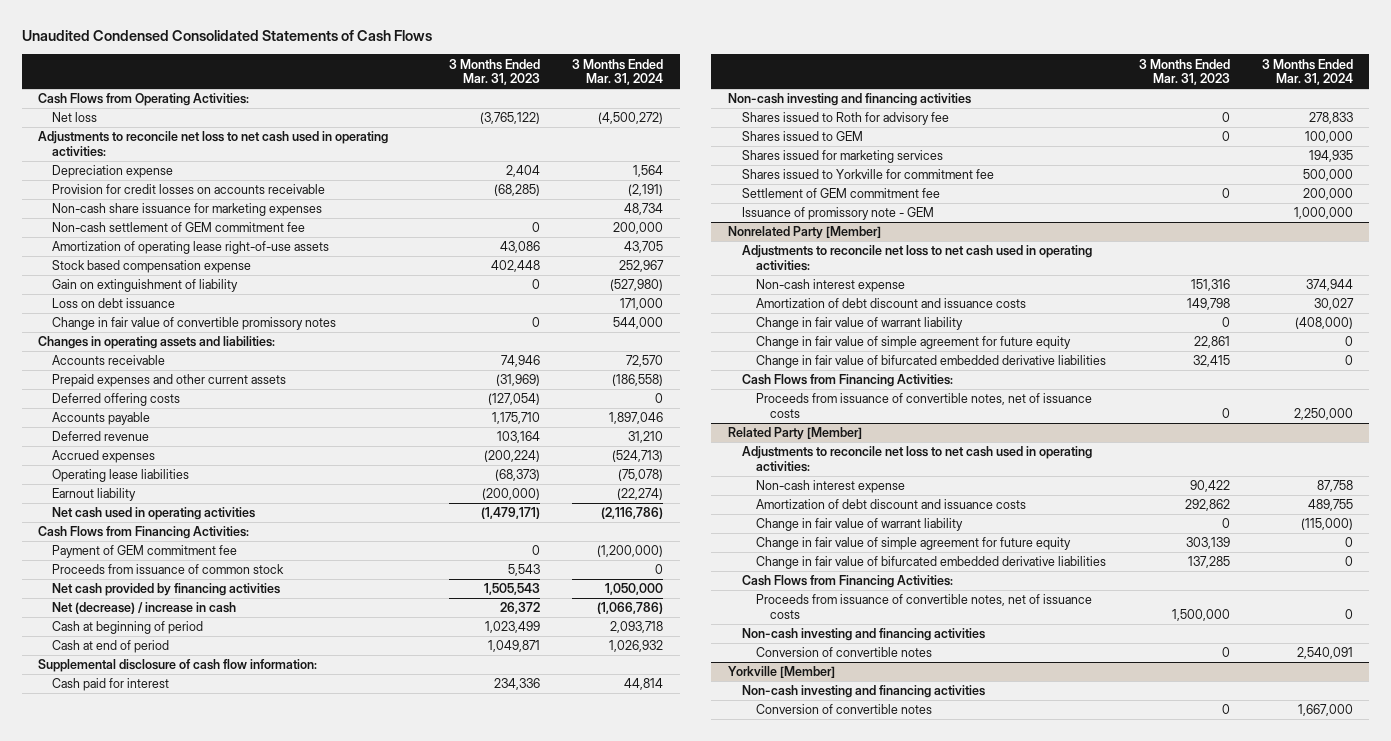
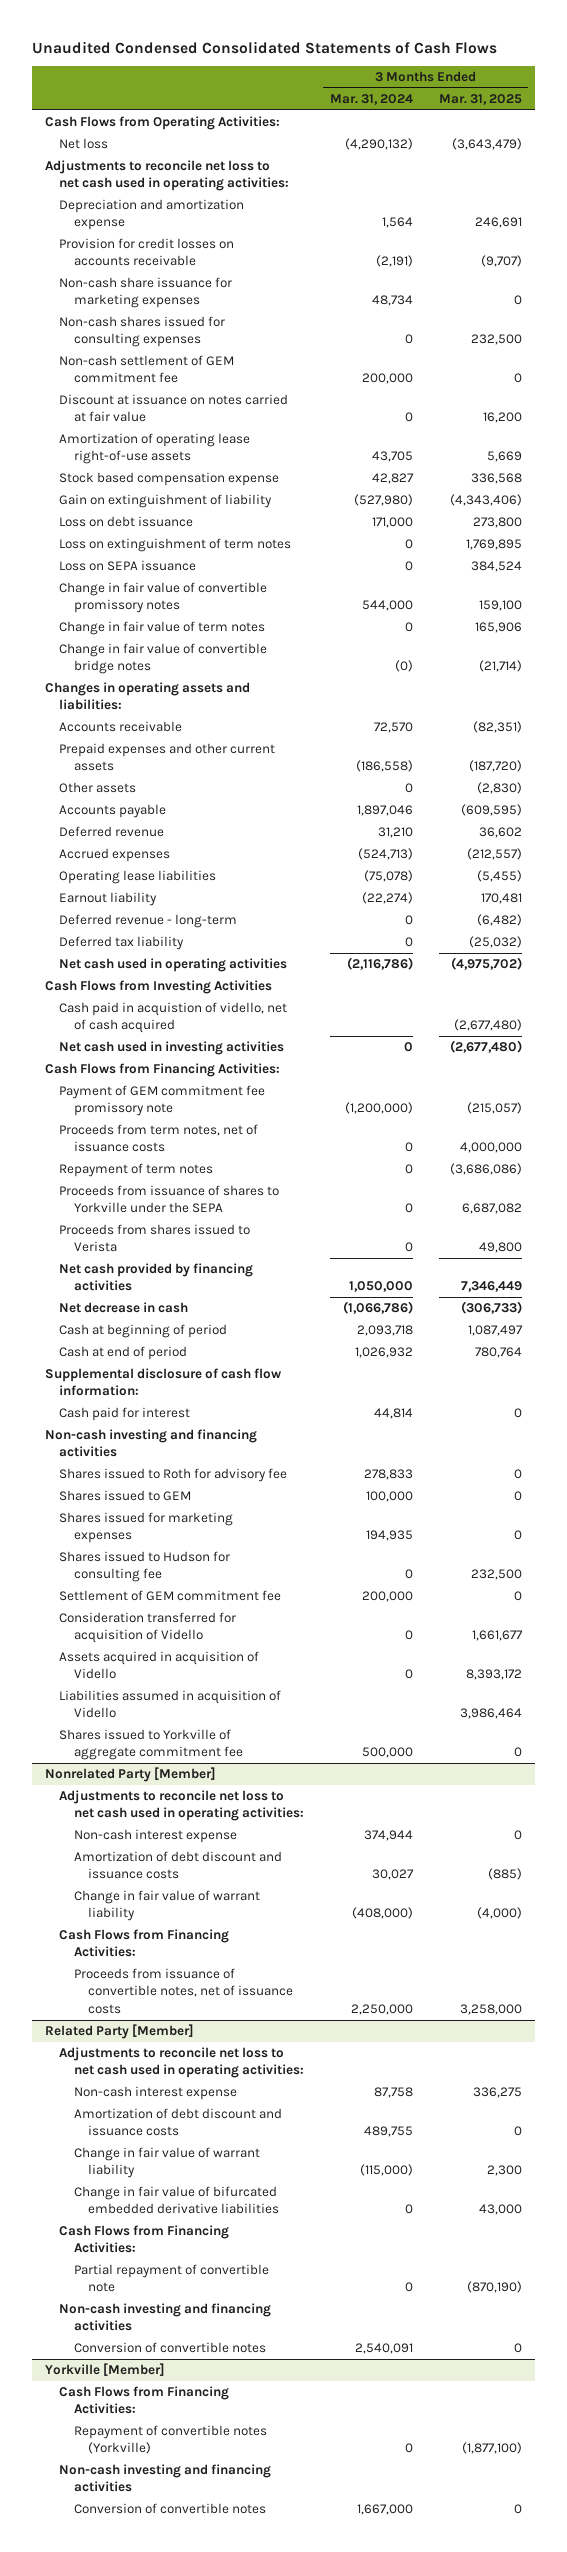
- | 3 Months Ended Mar. 31, 2023 | 3 Months Ended Mar. 31, 2024
+ | 3 Months Ended Mar. 31, 2024 | 3 Months Ended Mar. 31, 2025
- Net loss | (3,765,122) | (4,500,272)
+ Net loss | (4,290,132) | (3,643,479)
- Depreciation expense | 2,404 | 1,564
+ Depreciation and amortization expense | 1,564 | 246,691
+ Non-cash shares issued for consulting expenses | 0 | 232,500
+ Discount at issuance on notes carried at fair value | 0 | 16,200
- Stock based compensation expense | 402,448 | 252,967
+ Stock based compensation expense | 42,827 | 336,568
+ Loss on extinguishment of term notes | 0 | 1,769,895
+ Loss on SEPA issuance | 0 | 384,524
+ Change in fair value of term notes | 0 | 165,906
+ Change in fair value of convertible bridge notes | (0) | (21,714)
- Deferred offering costs | (127,054) | 0
+ Other assets | 0 | (2,830)
+ Deferred revenue - long-term | 0 | (6,482)
+ Deferred tax liability | 0 | (25,032)
+ Cash Flows from Investing Activities
+ Cash paid in acquistion of vidello, net of cash acquired | | (2,677,480)
+ Net cash used in investing activities | 0 | (2,677,480)
- Payment of GEM commitment fee | 0 | (1,200,000)
- Proceeds from issuance of common stock | 5,543 | 0
+ Payment of GEM commitment fee promissory note | (1,200,000) | (215,057)
+ Proceeds from term notes, net of issuance costs | 0 | 4,000,000
+ Repayment of term notes | 0 | (3,686,086)
+ Proceeds from issuance of shares to Yorkville under the SEPA | 0 | 6,687,082
+ Proceeds from shares issued to Verista | 0 | 49,800
- Net (decrease) / increase in cash | 26,372 | (1,066,786)
+ Net decrease in cash | (1,066,786) | (306,733)
- Shares issued for marketing services | | 194,935
- Shares issued to Yorkville for commitment fee | | 500,000
+ Shares issued for marketing expenses | 194,935 | 0
+ Shares issued to Hudson for consulting fee | 0 | 232,500
- Issuance of promissory note - GEM | | 1,000,000
+ Consideration transferred for acquisition of Vidello | 0 | 1,661,677
+ Assets acquired in acquisition of Vidello | 0 | 8,393,172
+ Liabilities assumed in acquisition of Vidello | | 3,986,464
+ Shares issued to Yorkville of aggregate commitment fee | 500,000 | 0
@ Nonrelated Party [Member]
- Change in fair value of simple agreement for future equity | 22,861 | 0
- Change in fair value of bifurcated embedded derivative liabilities | 32,415 | 0
@ Related Party [Member]
- Change in fair value of simple agreement for future equity | 303,139 | 0
- Proceeds from issuance of convertible notes, net of issuance costs | 1,500,000 | 0
+ Partial repayment of convertible note | 0 | (870,190)
@ Yorkville [Member]
+ Cash Flows from Financing Activities:
+ Repayment of convertible notes (Yorkville) | 0 | (1,877,100)

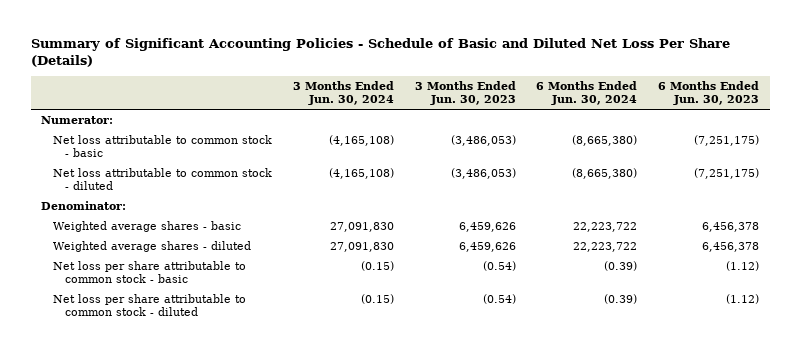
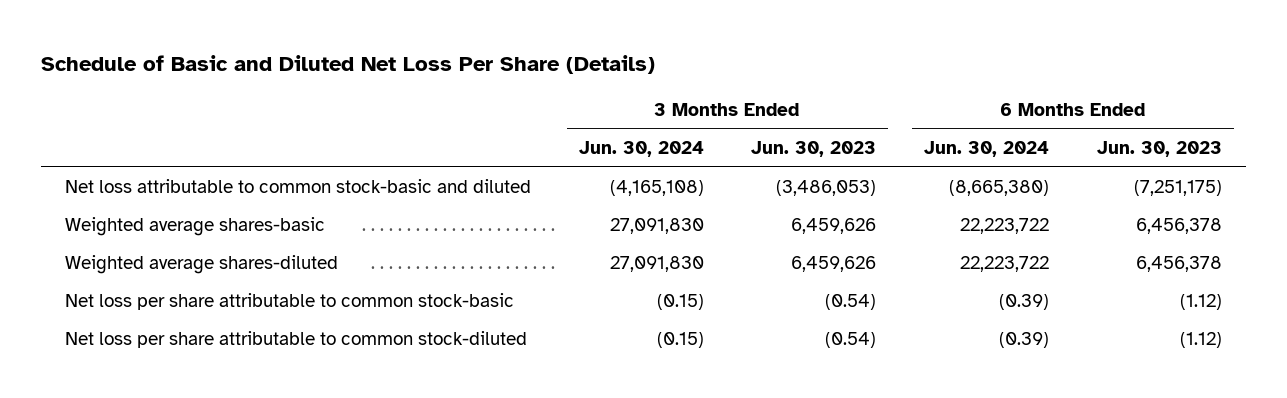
- Summary of Significant Accounting Policies - Schedule of Basic and Diluted Net Loss Per Share (Details)
+ Schedule of Basic and Diluted Net Loss Per Share (Details)
- Numerator:
- Net loss attributable to common stock - basic | (4,165,108) | (3,486,053) | (8,665,380) | (7,251,175)
- Net loss attributable to common stock - diluted | (4,165,108) | (3,486,053) | (8,665,380) | (7,251,175)
- Denominator:
- Weighted average shares - basic | 27,091,830 | 6,459,626 | 22,223,722 | 6,456,378
- Weighted average shares - diluted | 27,091,830 | 6,459,626 | 22,223,722 | 6,456,378
- Net loss per share attributable to common stock - basic | (0.15) | (0.54) | (0.39) | (1.12)
- Net loss per share attributable to common stock - diluted | (0.15) | (0.54) | (0.39) | (1.12)
+ Net loss attributable to common stock-basic and diluted | (4,165,108) | (3,486,053) | (8,665,380) | (7,251,175)
+ Weighted average shares-basic | 27,091,830 | 6,459,626 | 22,223,722 | 6,456,378
+ Weighted average shares-diluted | 27,091,830 | 6,459,626 | 22,223,722 | 6,456,378
+ Net loss per share attributable to common stock-basic | (0.15) | (0.54) | (0.39) | (1.12)
+ Net loss per share attributable to common stock-diluted | (0.15) | (0.54) | (0.39) | (1.12)

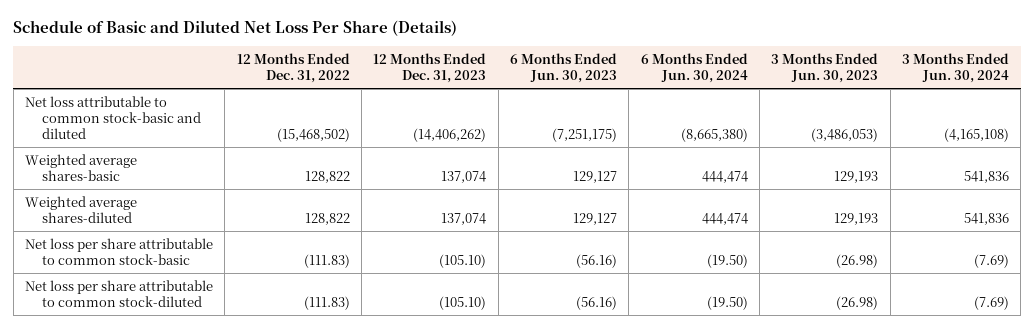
- | 3 Months Ended Jun. 30, 2024 | 3 Months Ended Jun. 30, 2023 | 6 Months Ended Jun. 30, 2024 | 6 Months Ended Jun. 30, 2023
+ | 12 Months Ended Dec. 31, 2022 | 12 Months Ended Dec. 31, 2023 | 6 Months Ended Jun. 30, 2023 | 6 Months Ended Jun. 30, 2024 | 3 Months Ended Jun. 30, 2023 | 3 Months Ended Jun. 30, 2024
- Weighted average shares-basic | 27,091,830 | 6,459,626 | 22,223,722 | 6,456,378
- Weighted average shares-diluted | 27,091,830 | 6,459,626 | 22,223,722 | 6,456,378
- Net loss per share attributable to common stock-basic | (0.15) | (0.54) | (0.39) | (1.12)
- Net loss per share attributable to common stock-diluted | (0.15) | (0.54) | (0.39) | (1.12)
+ Weighted average shares-basic | 128,822 | 137,074 | 129,127 | 444,474 | 129,193 | 541,836
+ Weighted average shares-diluted | 128,822 | 137,074 | 129,127 | 444,474 | 129,193 | 541,836
+ Net loss per share attributable to common stock-basic | (111.83) | (105.10) | (56.16) | (19.50) | (26.98) | (7.69)
+ Net loss per share attributable to common stock-diluted | (111.83) | (105.10) | (56.16) | (19.50) | (26.98) | (7.69)

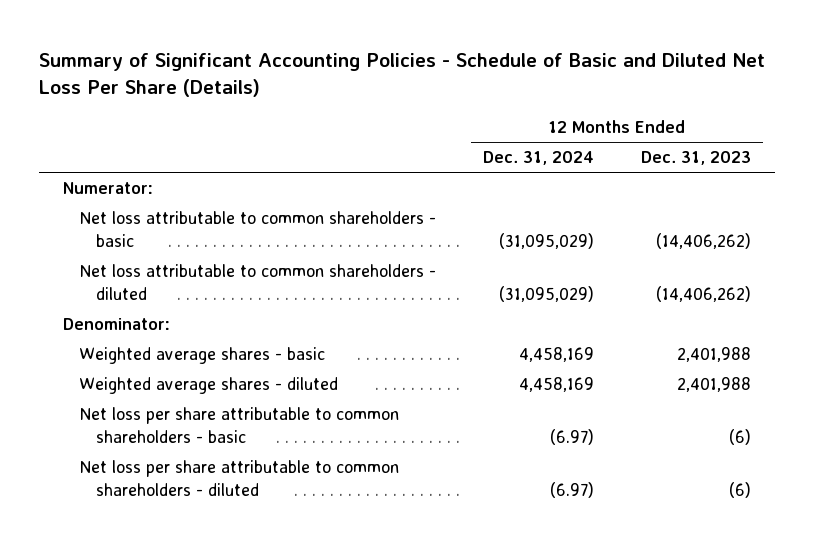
- Schedule of Basic and Diluted Net Loss Per Share (Details)
+ Summary of Significant Accounting Policies - Schedule of Basic and Diluted Net Loss Per Share (Details)
- | 12 Months Ended Dec. 31, 2022 | 12 Months Ended Dec. 31, 2023 | 6 Months Ended Jun. 30, 2023 | 6 Months Ended Jun. 30, 2024 | 3 Months Ended Jun. 30, 2023 | 3 Months Ended Jun. 30, 2024
+ | 12 Months Ended Dec. 31, 2024 | 12 Months Ended Dec. 31, 2023
- Net loss attributable to common stock-basic and diluted | (15,468,502) | (14,406,262) | (7,251,175) | (8,665,380) | (3,486,053) | (4,165,108)
- Weighted average shares-basic | 128,822 | 137,074 | 129,127 | 444,474 | 129,193 | 541,836
- Weighted average shares-diluted | 128,822 | 137,074 | 129,127 | 444,474 | 129,193 | 541,836
- Net loss per share attributable to common stock-basic | (111.83) | (105.10) | (56.16) | (19.50) | (26.98) | (7.69)
- Net loss per share attributable to common stock-diluted | (111.83) | (105.10) | (56.16) | (19.50) | (26.98) | (7.69)
+ Numerator:
+ Net loss attributable to common shareholders - basic | (31,095,029) | (14,406,262)
+ Net loss attributable to common shareholders - diluted | (31,095,029) | (14,406,262)
+ Denominator:
+ Weighted average shares - basic | 4,458,169 | 2,401,988
+ Weighted average shares - diluted | 4,458,169 | 2,401,988
+ Net loss per share attributable to common shareholders - basic | (6.97) | (6)
+ Net loss per share attributable to common shareholders - diluted | (6.97) | (6)

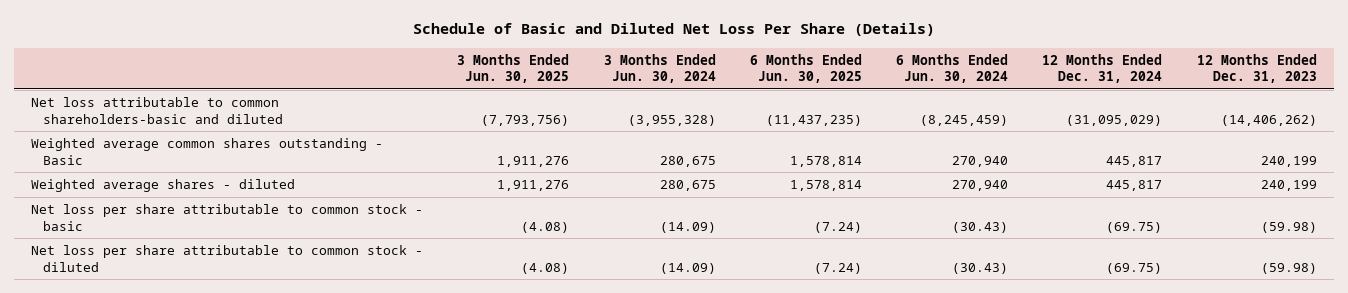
- Summary of Significant Accounting Policies - Schedule of Basic and Diluted Net Loss Per Share (Details)
+ Schedule of Basic and Diluted Net Loss Per Share (Details)
- | 12 Months Ended Dec. 31, 2024 | 12 Months Ended Dec. 31, 2023
+ | 3 Months Ended Jun. 30, 2025 | 3 Months Ended Jun. 30, 2024 | 6 Months Ended Jun. 30, 2025 | 6 Months Ended Jun. 30, 2024 | 12 Months Ended Dec. 31, 2024 | 12 Months Ended Dec. 31, 2023
- Numerator:
- Net loss attributable to common shareholders - basic | (31,095,029) | (14,406,262)
- Net loss attributable to common shareholders - diluted | (31,095,029) | (14,406,262)
- Denominator:
- Weighted average shares - basic | 4,458,169 | 2,401,988
- Weighted average shares - diluted | 4,458,169 | 2,401,988
- Net loss per share attributable to common shareholders - basic | (6.97) | (6)
- Net loss per share attributable to common shareholders - diluted | (6.97) | (6)
+ Net loss attributable to common shareholders-basic and diluted | (7,793,756) | (3,955,328) | (11,437,235) | (8,245,459) | (31,095,029) | (14,406,262)
+ Weighted average common shares outstanding - Basic | 1,911,276 | 280,675 | 1,578,814 | 270,940 | 445,817 | 240,199
+ Weighted average shares - diluted | 1,911,276 | 280,675 | 1,578,814 | 270,940 | 445,817 | 240,199
+ Net loss per share attributable to common stock - basic | (4.08) | (14.09) | (7.24) | (30.43) | (69.75) | (59.98)
+ Net loss per share attributable to common stock - diluted | (4.08) | (14.09) | (7.24) | (30.43) | (69.75) | (59.98)

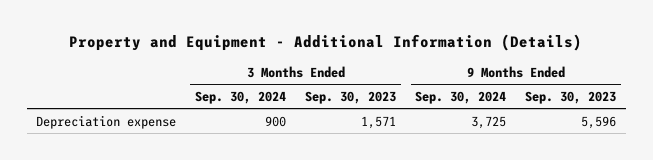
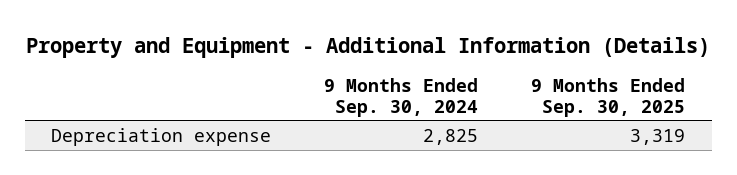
- | 3 Months Ended Sep. 30, 2024 | 3 Months Ended Sep. 30, 2023 | 9 Months Ended Sep. 30, 2024 | 9 Months Ended Sep. 30, 2023
+ | 9 Months Ended Sep. 30, 2024 | 9 Months Ended Sep. 30, 2025
- Depreciation expense | 900 | 1,571 | 3,725 | 5,596
+ Depreciation expense | 2,825 | 3,319

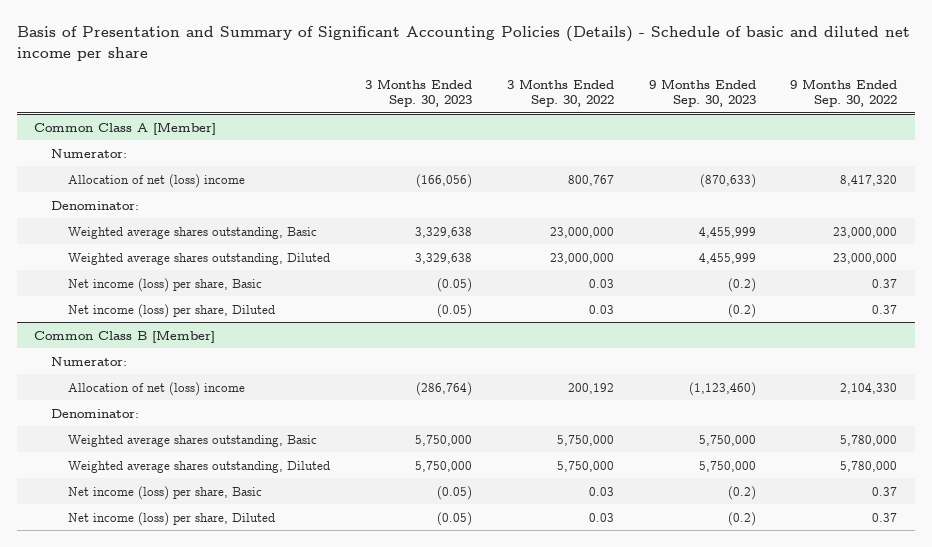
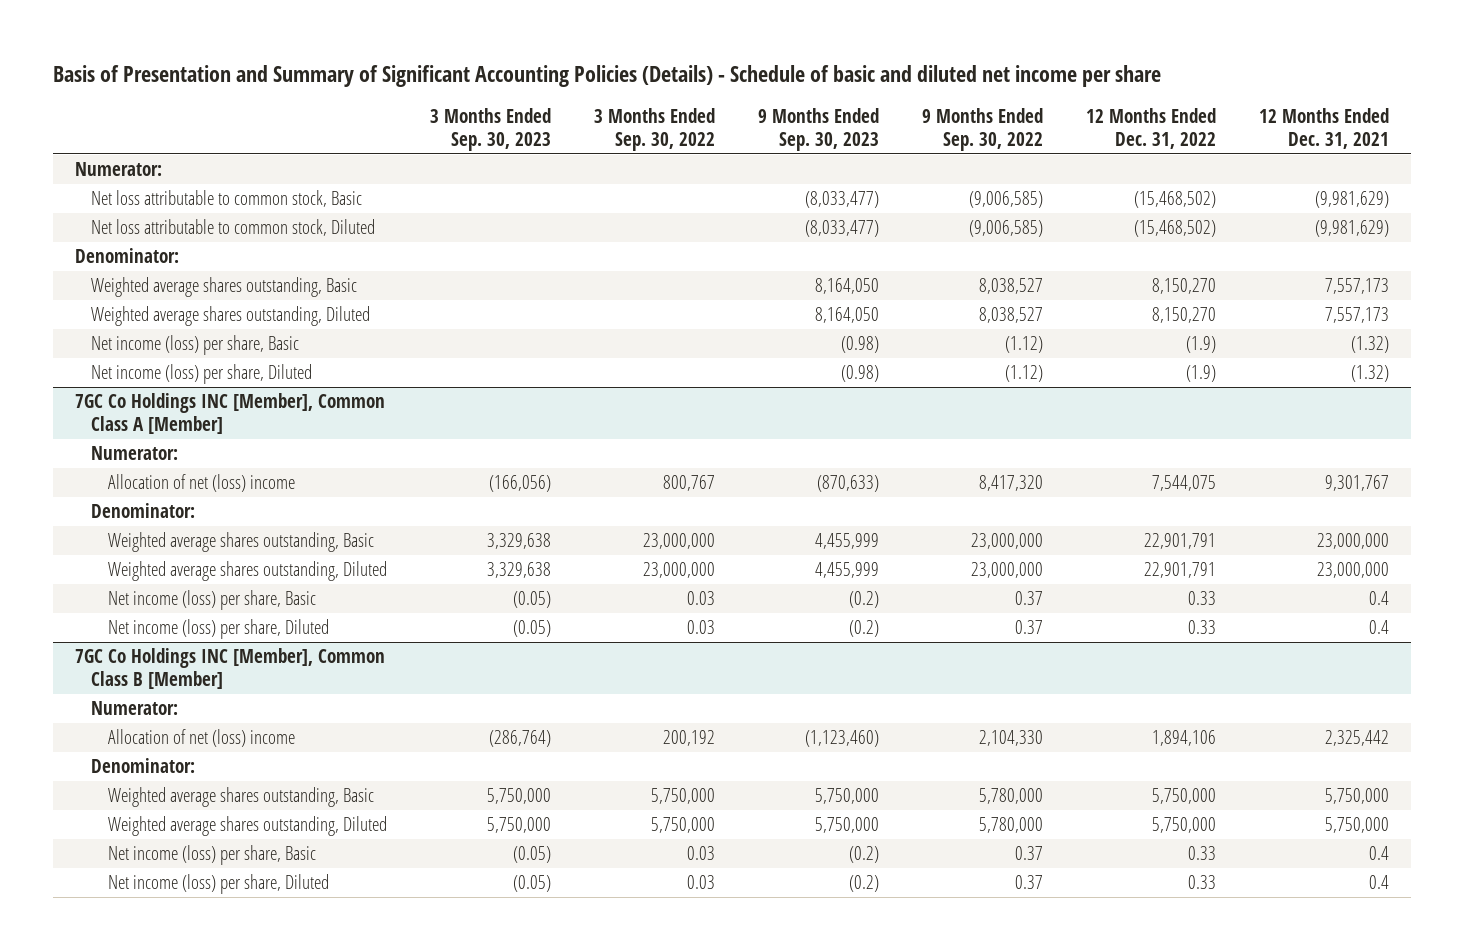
- | 3 Months Ended Sep. 30, 2023 | 3 Months Ended Sep. 30, 2022 | 9 Months Ended Sep. 30, 2023 | 9 Months Ended Sep. 30, 2022
+ | 3 Months Ended Sep. 30, 2023 | 3 Months Ended Sep. 30, 2022 | 9 Months Ended Sep. 30, 2023 | 9 Months Ended Sep. 30, 2022 | 12 Months Ended Dec. 31, 2022 | 12 Months Ended Dec. 31, 2021
- Common Class A [Member]
+ Net loss attributable to common stock, Basic | | | (8,033,477) | (9,006,585) | (15,468,502) | (9,981,629)
+ Net loss attributable to common stock, Diluted | | | (8,033,477) | (9,006,585) | (15,468,502) | (9,981,629)
+ Denominator:
+ Weighted average shares outstanding, Basic | | | 8,164,050 | 8,038,527 | 8,150,270 | 7,557,173
+ Weighted average shares outstanding, Diluted | | | 8,164,050 | 8,038,527 | 8,150,270 | 7,557,173
+ Net income (loss) per share, Basic | | | (0.98) | (1.12) | (1.9) | (1.32)
+ Net income (loss) per share, Diluted | | | (0.98) | (1.12) | (1.9) | (1.32)
+ 7GC Co Holdings INC [Member], Common Class A [Member]
+ Numerator:
- Common Class B [Member]
+ 7GC Co Holdings INC [Member], Common Class B [Member]

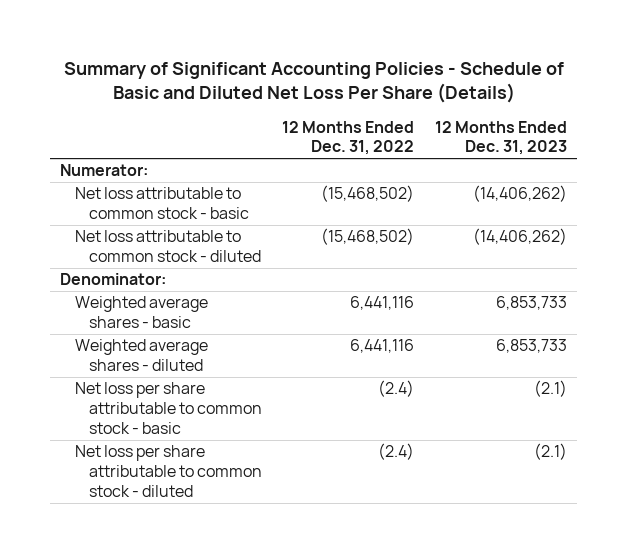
- Basis of Presentation and Summary of Significant Accounting Policies (Details) - Schedule of basic and diluted net income per share
+ Summary of Significant Accounting Policies - Schedule of Basic and Diluted Net Loss Per Share (Details)
- | 3 Months Ended Sep. 30, 2023 | 3 Months Ended Sep. 30, 2022 | 9 Months Ended Sep. 30, 2023 | 9 Months Ended Sep. 30, 2022 | 12 Months Ended Dec. 31, 2022 | 12 Months Ended Dec. 31, 2021
+ | 12 Months Ended Dec. 31, 2022 | 12 Months Ended Dec. 31, 2023
- Net loss attributable to common stock, Basic | | | (8,033,477) | (9,006,585) | (15,468,502) | (9,981,629)
- Net loss attributable to common stock, Diluted | | | (8,033,477) | (9,006,585) | (15,468,502) | (9,981,629)
- Denominator:
- Weighted average shares outstanding, Basic | | | 8,164,050 | 8,038,527 | 8,150,270 | 7,557,173
- Weighted average shares outstanding, Diluted | | | 8,164,050 | 8,038,527 | 8,150,270 | 7,557,173
- Net income (loss) per share, Basic | | | (0.98) | (1.12) | (1.9) | (1.32)
- Net income (loss) per share, Diluted | | | (0.98) | (1.12) | (1.9) | (1.32)
- 7GC Co Holdings INC [Member], Common Class A [Member]
- Numerator:
- Allocation of net (loss) income | (166,056) | 800,767 | (870,633) | 8,417,320 | 7,544,075 | 9,301,767
- Denominator:
- Weighted average shares outstanding, Basic | 3,329,638 | 23,000,000 | 4,455,999 | 23,000,000 | 22,901,791 | 23,000,000
- Weighted average shares outstanding, Diluted | 3,329,638 | 23,000,000 | 4,455,999 | 23,000,000 | 22,901,791 | 23,000,000
- Net income (loss) per share, Basic | (0.05) | 0.03 | (0.2) | 0.37 | 0.33 | 0.4
- Net income (loss) per share, Diluted | (0.05) | 0.03 | (0.2) | 0.37 | 0.33 | 0.4
- 7GC Co Holdings INC [Member], Common Class B [Member]
- Numerator:
- Allocation of net (loss) income | (286,764) | 200,192 | (1,123,460) | 2,104,330 | 1,894,106 | 2,325,442
+ Net loss attributable to common stock - basic | (15,468,502) | (14,406,262)
+ Net loss attributable to common stock - diluted | (15,468,502) | (14,406,262)
- Weighted average shares outstanding, Basic | 5,750,000 | 5,750,000 | 5,750,000 | 5,780,000 | 5,750,000 | 5,750,000
- Weighted average shares outstanding, Diluted | 5,750,000 | 5,750,000 | 5,750,000 | 5,780,000 | 5,750,000 | 5,750,000
- Net income (loss) per share, Basic | (0.05) | 0.03 | (0.2) | 0.37 | 0.33 | 0.4
- Net income (loss) per share, Diluted | (0.05) | 0.03 | (0.2) | 0.37 | 0.33 | 0.4
+ Weighted average shares - basic | 6,441,116 | 6,853,733
+ Weighted average shares - diluted | 6,441,116 | 6,853,733
+ Net loss per share attributable to common stock - basic | (2.4) | (2.1)
+ Net loss per share attributable to common stock - diluted | (2.4) | (2.1)

